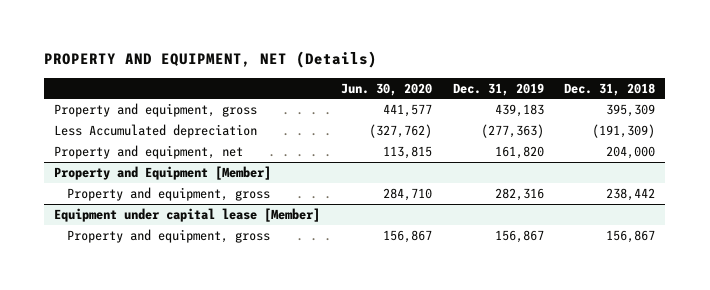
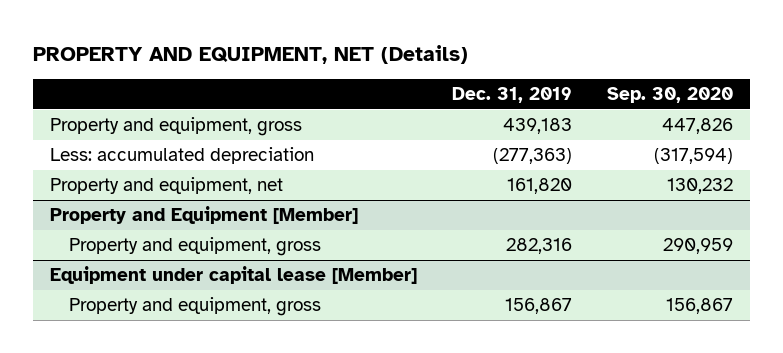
- | Jun. 30, 2020 | Dec. 31, 2019 | Dec. 31, 2018
+ | Dec. 31, 2019 | Sep. 30, 2020
- Less Accumulated depreciation | (327,762) | (277,363) | (191,309)
+ Less: accumulated depreciation | (277,363) | (317,594)

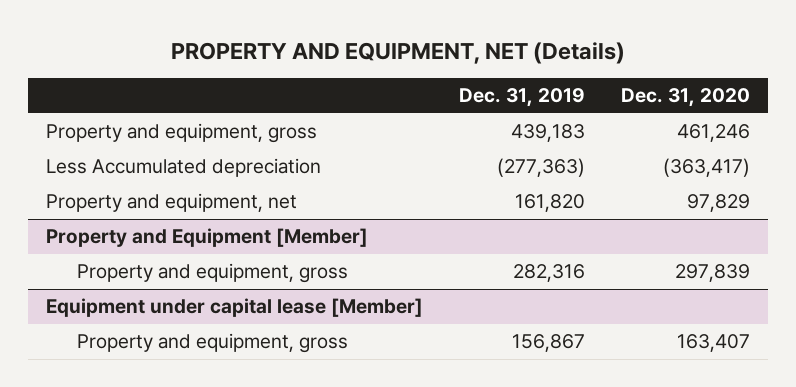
- | Dec. 31, 2019 | Sep. 30, 2020
+ | Dec. 31, 2019 | Dec. 31, 2020
- Less: accumulated depreciation | (277,363) | (317,594)
+ Less Accumulated depreciation | (277,363) | (363,417)

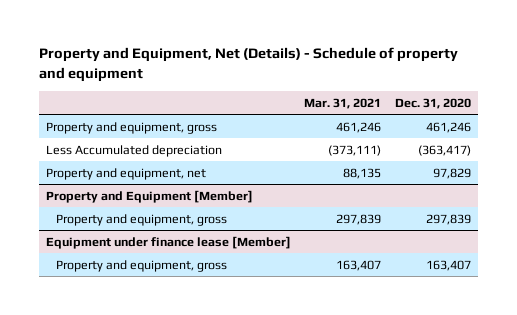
- PROPERTY AND EQUIPMENT, NET (Details)
+ Property and Equipment, Net (Details) - Schedule of property and equipment
- | Dec. 31, 2019 | Dec. 31, 2020
+ | Mar. 31, 2021 | Dec. 31, 2020
- Equipment under capital lease [Member]
+ Equipment under finance lease [Member]

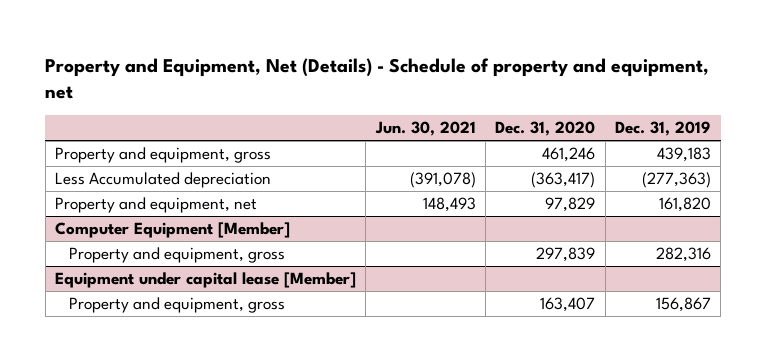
- Property and Equipment, Net (Details) - Schedule of property and equipment
+ Property and Equipment, Net (Details) - Schedule of property and equipment, net
- | Mar. 31, 2021 | Dec. 31, 2020
+ | Jun. 30, 2021 | Dec. 31, 2020 | Dec. 31, 2019
- Property and Equipment [Member]
+ Computer Equipment [Member]
- Equipment under finance lease [Member]
+ Equipment under capital lease [Member]

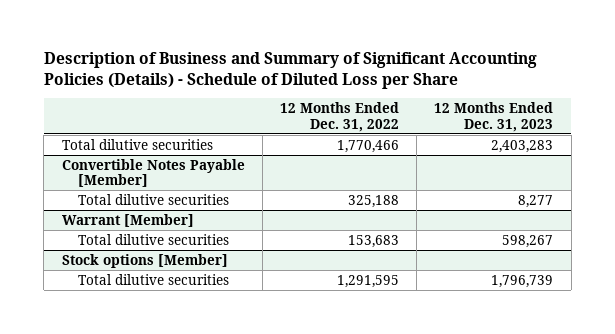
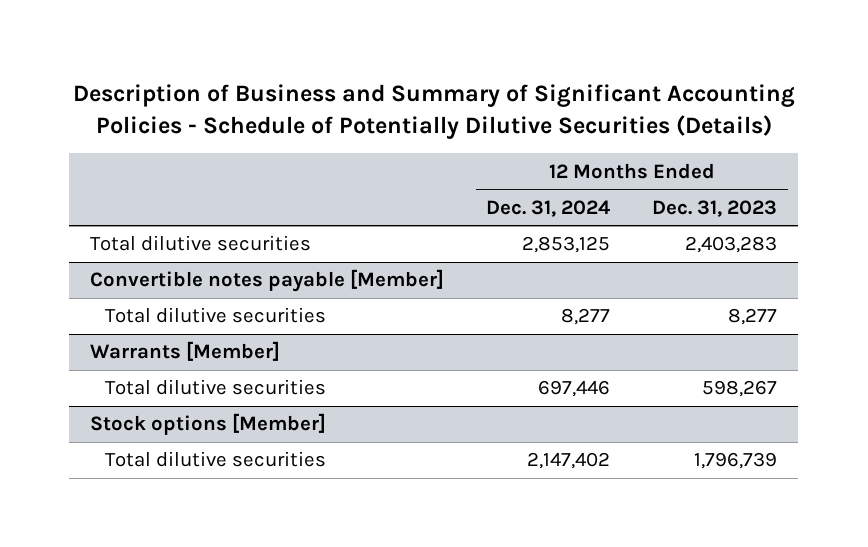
- Description of Business and Summary of Significant Accounting Policies (Details) - Schedule of Diluted Loss per Share
+ Description of Business and Summary of Significant Accounting Policies - Schedule of Potentially Dilutive Securities (Details)
- | 12 Months Ended Dec. 31, 2022 | 12 Months Ended Dec. 31, 2023
+ | 12 Months Ended Dec. 31, 2024 | 12 Months Ended Dec. 31, 2023
- Convertible Notes Payable [Member]
+ Convertible notes payable [Member]
- Warrant [Member]
+ Warrants [Member]

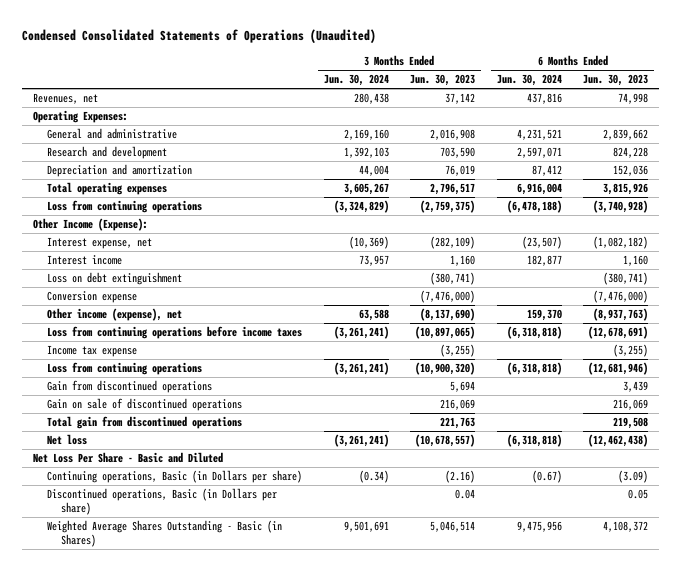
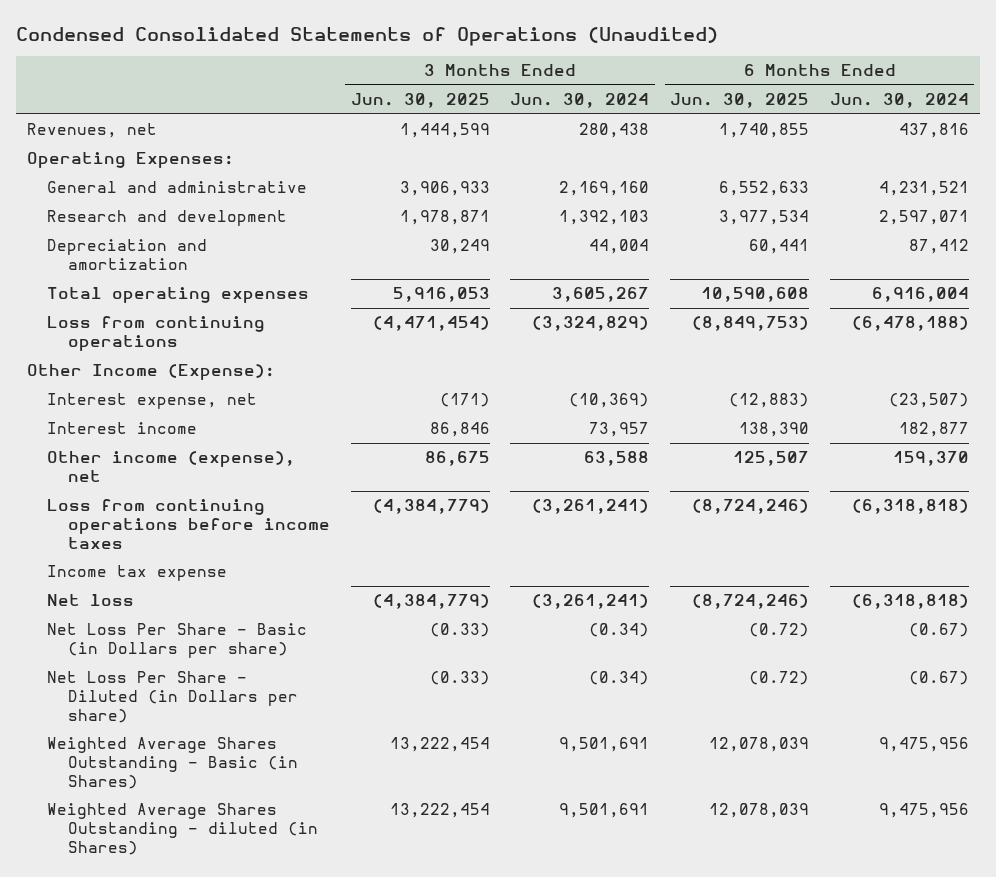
- | 3 Months Ended Jun. 30, 2024 | 3 Months Ended Jun. 30, 2023 | 6 Months Ended Jun. 30, 2024 | 6 Months Ended Jun. 30, 2023
+ | 3 Months Ended Jun. 30, 2025 | 3 Months Ended Jun. 30, 2024 | 6 Months Ended Jun. 30, 2025 | 6 Months Ended Jun. 30, 2024
- Loss on debt extinguishment | | (380,741) | | (380,741)
- Conversion expense | | (7,476,000) | | (7,476,000)
- Loss from continuing operations | (3,261,241) | (10,900,320) | (6,318,818) | (12,681,946)
- Gain from discontinued operations | | 5,694 | | 3,439
- Gain on sale of discontinued operations | | 216,069 | | 216,069
- Total gain from discontinued operations | | 221,763 | | 219,508
- Net Loss Per Share - Basic and Diluted
- Continuing operations, Basic (in Dollars per share) | (0.34) | (2.16) | (0.67) | (3.09)
- Discontinued operations, Basic (in Dollars per share) | | 0.04 | | 0.05
+ Net Loss Per Share - Basic (in Dollars per share) | (0.33) | (0.34) | (0.72) | (0.67)
+ Net Loss Per Share - Diluted (in Dollars per share) | (0.33) | (0.34) | (0.72) | (0.67)
+ Weighted Average Shares Outstanding - diluted (in Shares) | 13,222,454 | 9,501,691 | 12,078,039 | 9,475,956

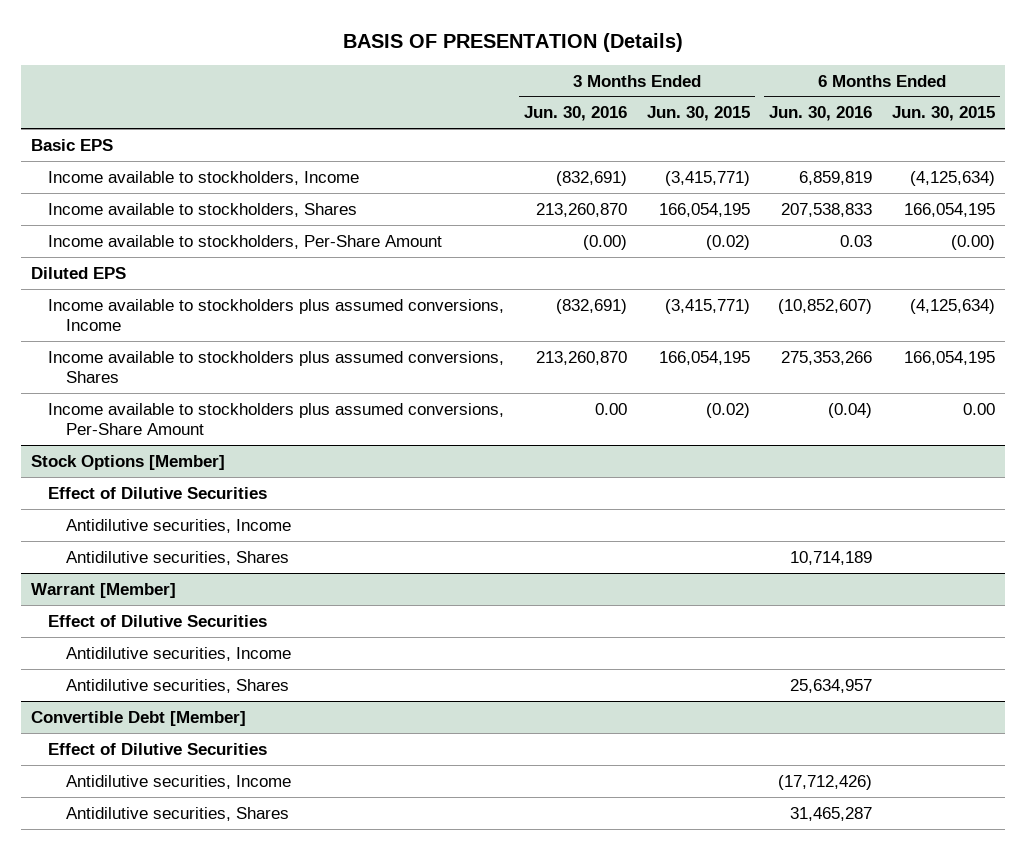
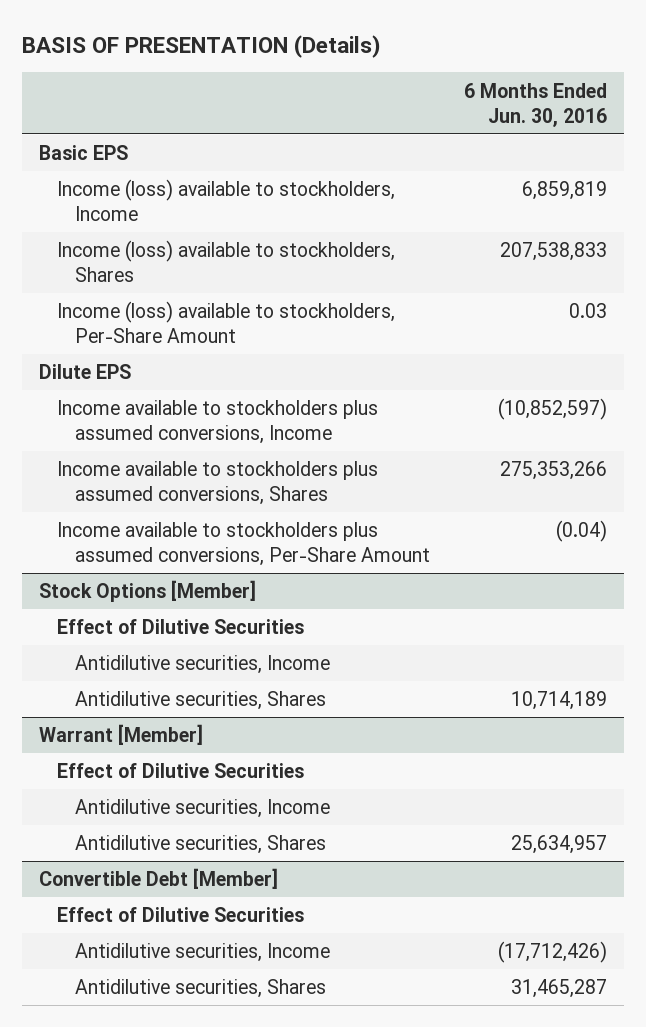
- | 3 Months Ended Jun. 30, 2016 | 3 Months Ended Jun. 30, 2015 | 6 Months Ended Jun. 30, 2016 | 6 Months Ended Jun. 30, 2015
+ | 6 Months Ended Jun. 30, 2016
- Income available to stockholders, Income | (832,691) | (3,415,771) | 6,859,819 | (4,125,634)
- Income available to stockholders, Shares | 213,260,870 | 166,054,195 | 207,538,833 | 166,054,195
- Income available to stockholders, Per-Share Amount | (0.00) | (0.02) | 0.03 | (0.00)
- Diluted EPS
- Income available to stockholders plus assumed conversions, Income | (832,691) | (3,415,771) | (10,852,607) | (4,125,634)
+ Income (loss) available to stockholders, Income | 6,859,819
+ Income (loss) available to stockholders, Shares | 207,538,833
+ Income (loss) available to stockholders, Per-Share Amount | 0.03
+ Dilute EPS
+ Income available to stockholders plus assumed conversions, Income | (10,852,597)

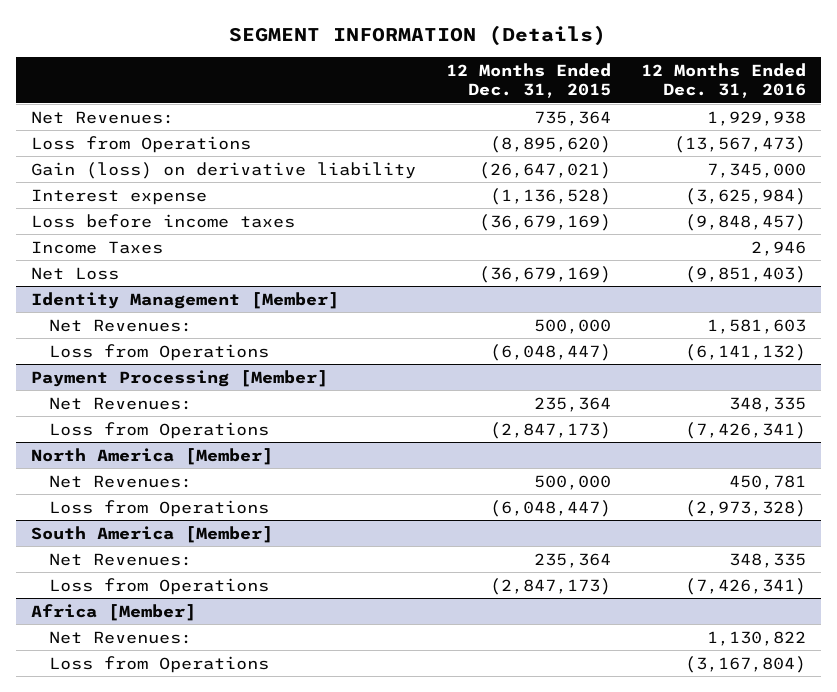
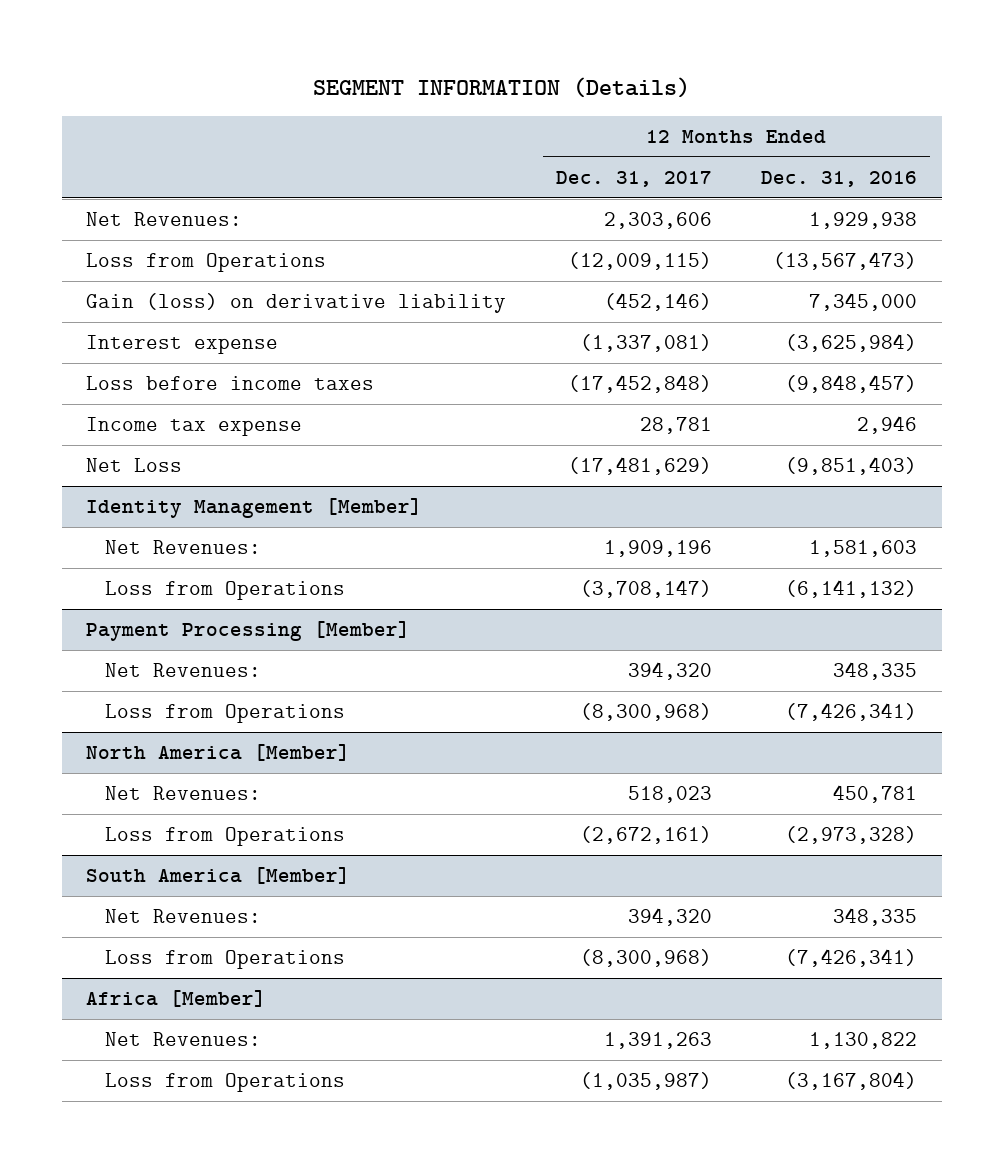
- | 12 Months Ended Dec. 31, 2015 | 12 Months Ended Dec. 31, 2016
+ | 12 Months Ended Dec. 31, 2017 | 12 Months Ended Dec. 31, 2016
- Income Taxes | | 2,946
+ Income tax expense | 28,781 | 2,946

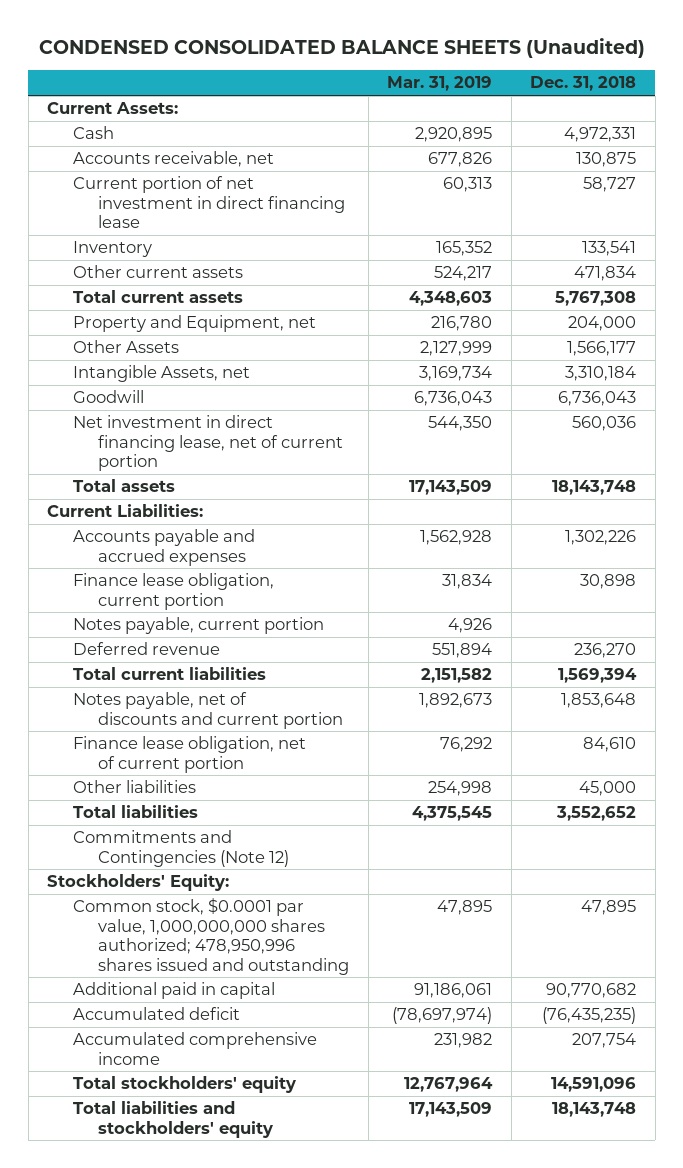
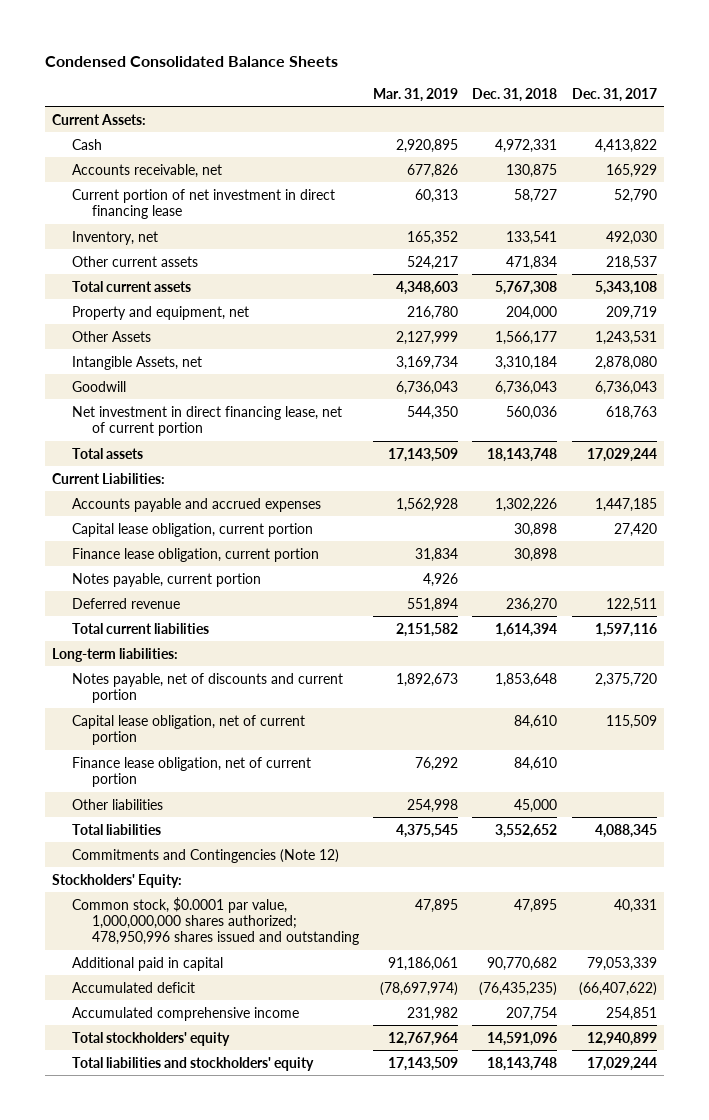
- CONDENSED CONSOLIDATED BALANCE SHEETS (Unaudited)
+ Condensed Consolidated Balance Sheets
- | Mar. 31, 2019 | Dec. 31, 2018
+ | Mar. 31, 2019 | Dec. 31, 2018 | Dec. 31, 2017
- Inventory | 165,352 | 133,541
+ Inventory, net | 165,352 | 133,541 | 492,030
- Property and Equipment, net | 216,780 | 204,000
+ Property and equipment, net | 216,780 | 204,000 | 209,719
+ Capital lease obligation, current portion | | 30,898 | 27,420
- Total current liabilities | 2,151,582 | 1,569,394
+ Total current liabilities | 2,151,582 | 1,614,394 | 1,597,116
+ Long-term liabilities:
+ Capital lease obligation, net of current portion | | 84,610 | 115,509

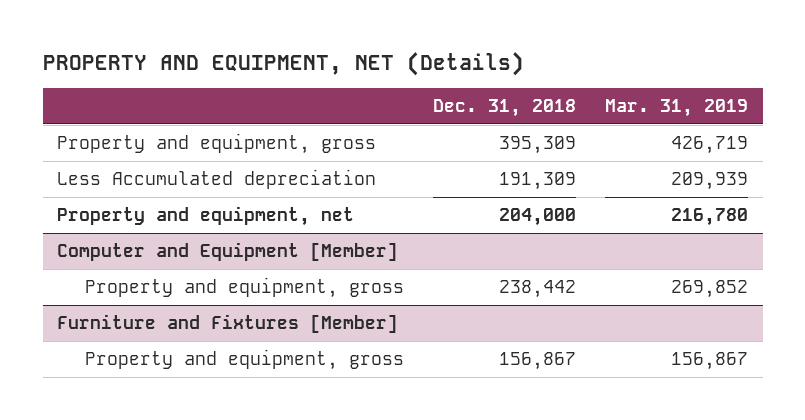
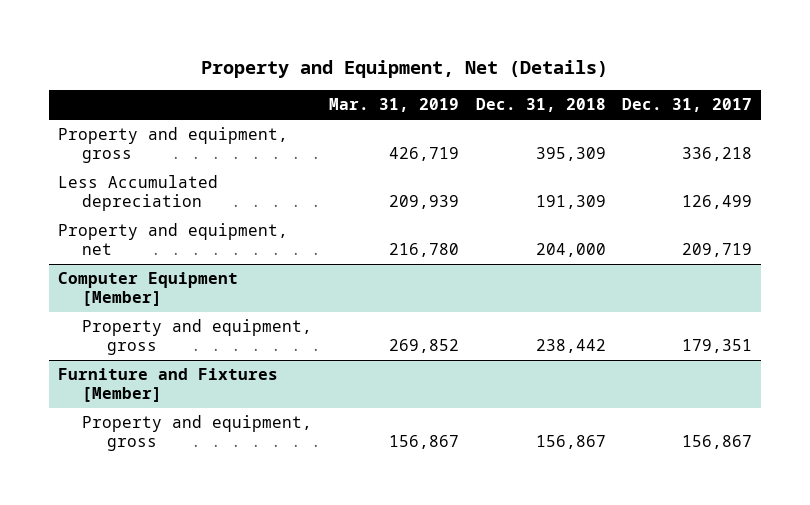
- PROPERTY AND EQUIPMENT, NET (Details)
+ Property and Equipment, Net (Details)
- | Dec. 31, 2018 | Mar. 31, 2019
+ | Mar. 31, 2019 | Dec. 31, 2018 | Dec. 31, 2017
- Computer and Equipment [Member]
+ Computer Equipment [Member]

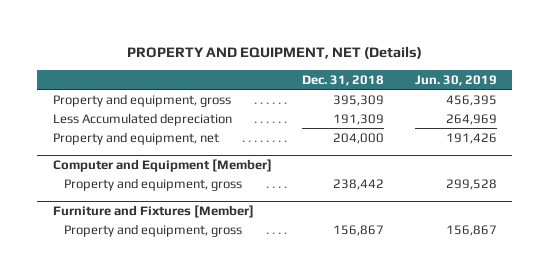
- Property and Equipment, Net (Details)
+ PROPERTY AND EQUIPMENT, NET (Details)
- | Mar. 31, 2019 | Dec. 31, 2018 | Dec. 31, 2017
+ | Dec. 31, 2018 | Jun. 30, 2019
- Computer Equipment [Member]
+ Computer and Equipment [Member]

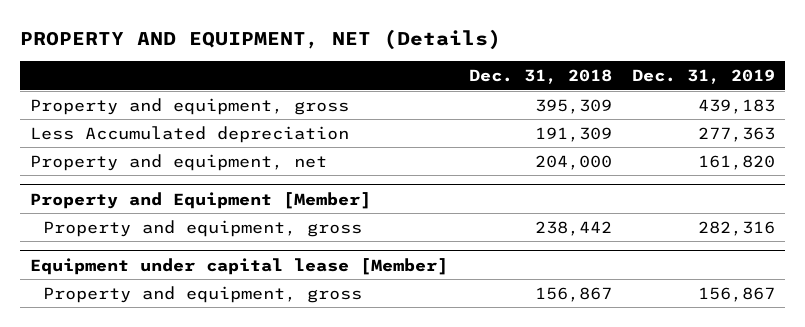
- | Dec. 31, 2018 | Jun. 30, 2019
+ | Dec. 31, 2018 | Dec. 31, 2019
- Computer and Equipment [Member]
+ Property and Equipment [Member]
- Furniture and Fixtures [Member]
+ Equipment under capital lease [Member]

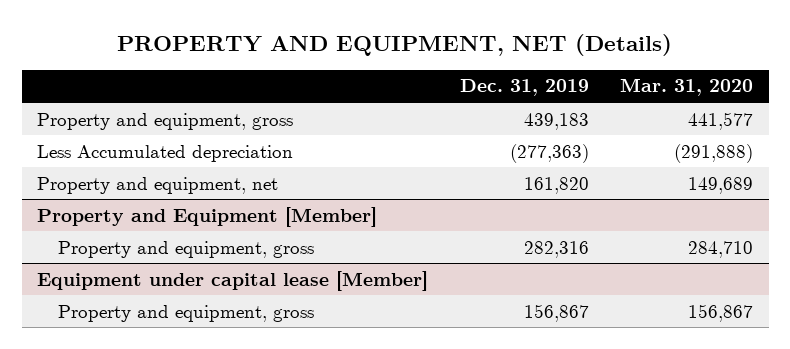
- | Dec. 31, 2018 | Dec. 31, 2019
+ | Dec. 31, 2019 | Mar. 31, 2020
- Less Accumulated depreciation | 191,309 | 277,363
+ Less Accumulated depreciation | (277,363) | (291,888)

